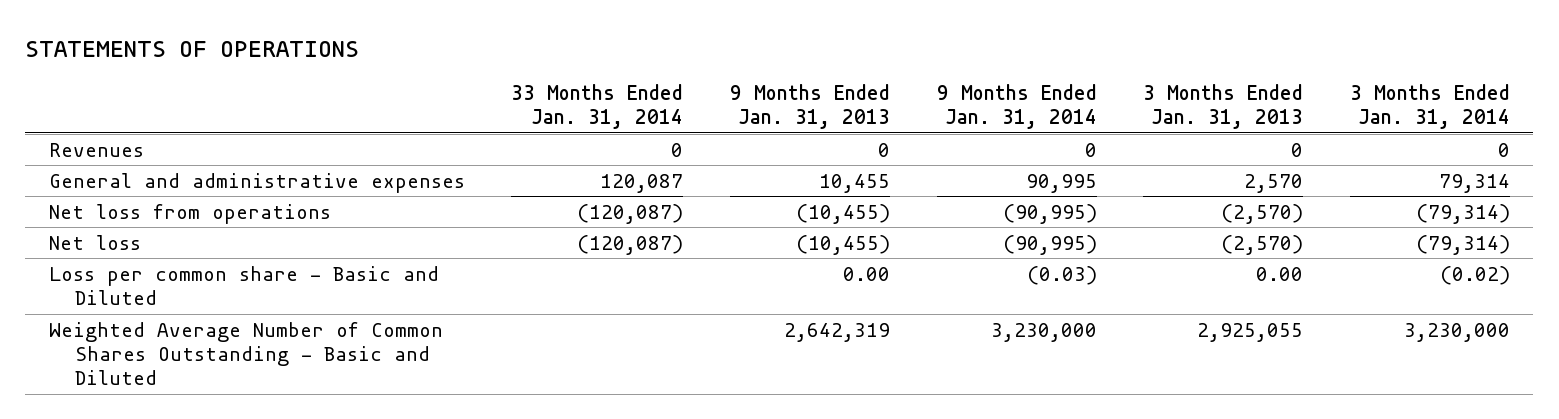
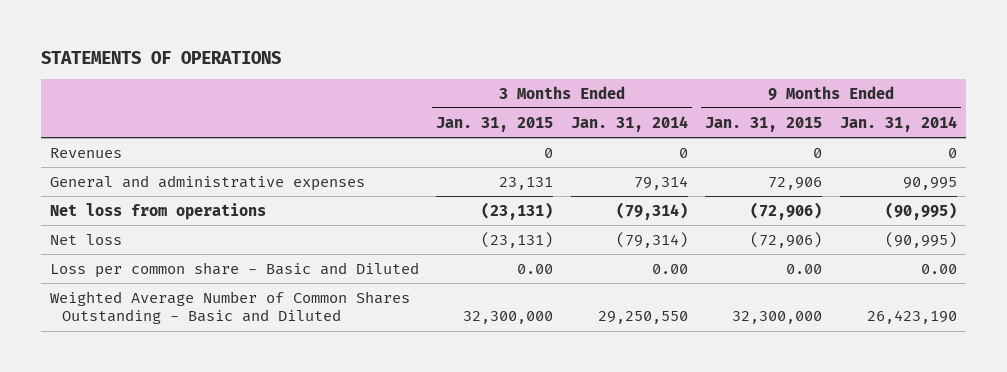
- | 33 Months Ended Jan. 31, 2014 | 9 Months Ended Jan. 31, 2013 | 9 Months Ended Jan. 31, 2014 | 3 Months Ended Jan. 31, 2013 | 3 Months Ended Jan. 31, 2014
+ | 3 Months Ended Jan. 31, 2015 | 3 Months Ended Jan. 31, 2014 | 9 Months Ended Jan. 31, 2015 | 9 Months Ended Jan. 31, 2014
- Loss per common share - Basic and Diluted | | 0.00 | (0.03) | 0.00 | (0.02)
- Weighted Average Number of Common Shares Outstanding - Basic and Diluted | | 2,642,319 | 3,230,000 | 2,925,055 | 3,230,000
+ Loss per common share - Basic and Diluted | 0.00 | 0.00 | 0.00 | 0.00
+ Weighted Average Number of Common Shares Outstanding - Basic and Diluted | 32,300,000 | 29,250,550 | 32,300,000 | 26,423,190

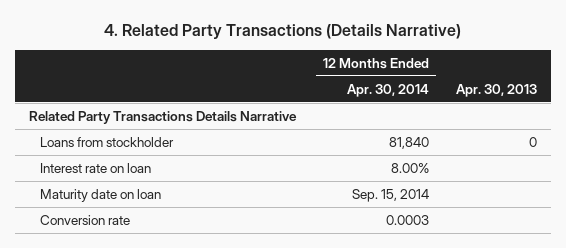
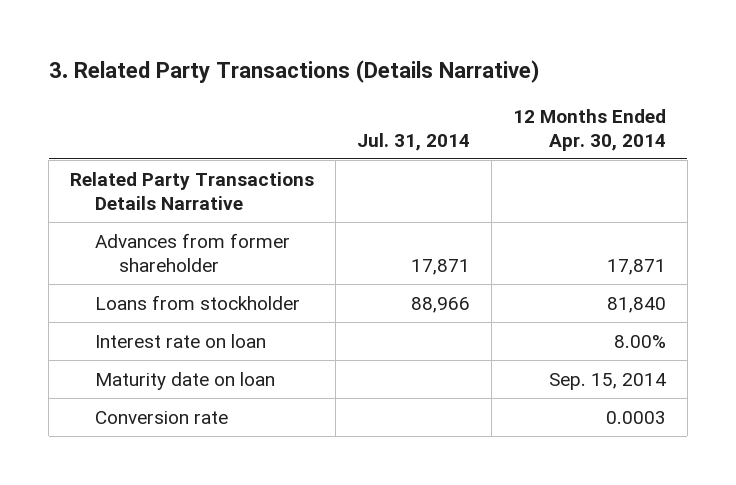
- 4. Related Party Transactions (Details Narrative)
+ 3. Related Party Transactions (Details Narrative)
- | 12 Months Ended Apr. 30, 2014 | Apr. 30, 2013
+ | Jul. 31, 2014 | 12 Months Ended Apr. 30, 2014
+ Advances from former shareholder | 17,871 | 17,871

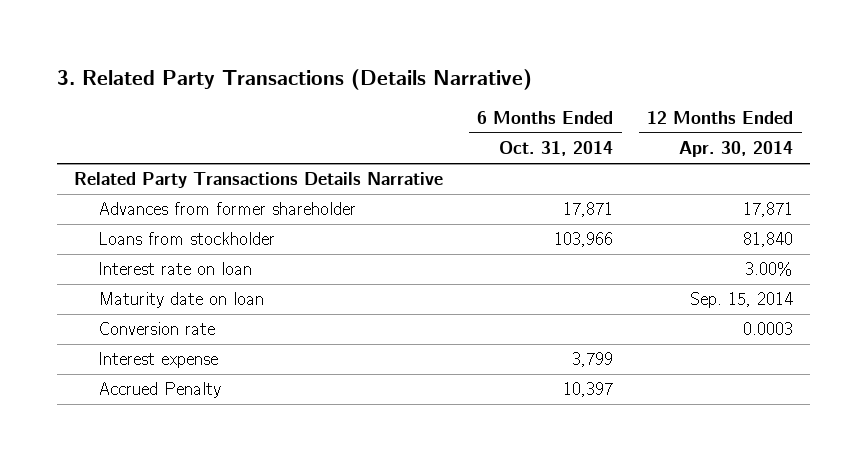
- | Jul. 31, 2014 | 12 Months Ended Apr. 30, 2014
+ | 6 Months Ended Oct. 31, 2014 | 12 Months Ended Apr. 30, 2014
- Interest rate on loan | | 8.00%
+ Interest rate on loan | | 3.00%
+ Interest expense | 3,799 |
+ Accrued Penalty | 10,397 |

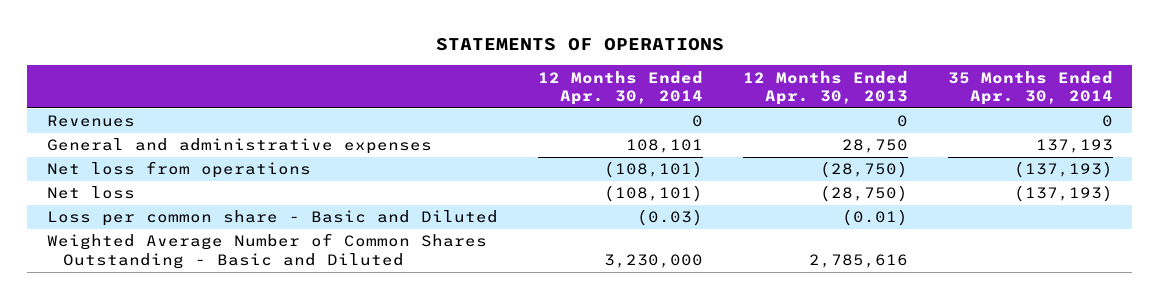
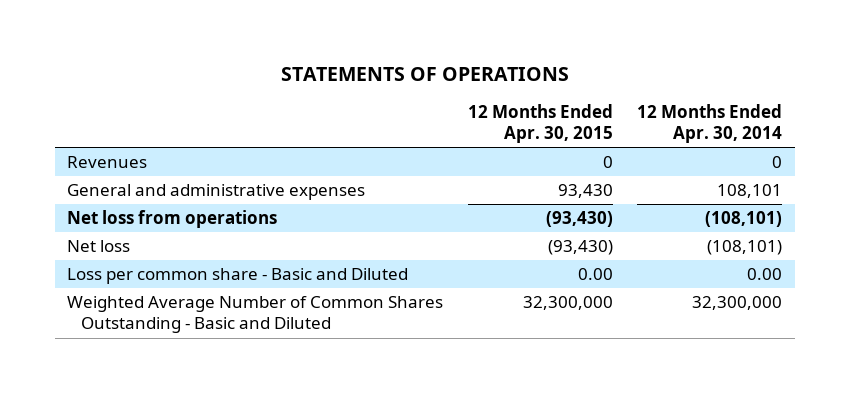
- | 12 Months Ended Apr. 30, 2014 | 12 Months Ended Apr. 30, 2013 | 35 Months Ended Apr. 30, 2014
+ | 12 Months Ended Apr. 30, 2015 | 12 Months Ended Apr. 30, 2014
- Loss per common share - Basic and Diluted | (0.03) | (0.01) |
- Weighted Average Number of Common Shares Outstanding - Basic and Diluted | 3,230,000 | 2,785,616 |
+ Loss per common share - Basic and Diluted | 0.00 | 0.00
+ Weighted Average Number of Common Shares Outstanding - Basic and Diluted | 32,300,000 | 32,300,000

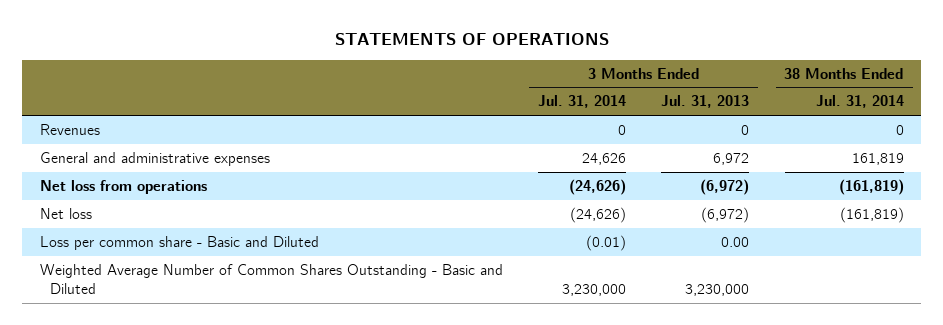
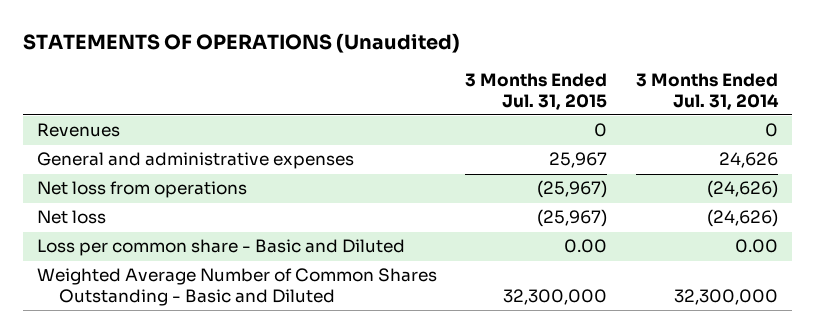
- STATEMENTS OF OPERATIONS
+ STATEMENTS OF OPERATIONS (Unaudited)
- | 3 Months Ended Jul. 31, 2014 | 3 Months Ended Jul. 31, 2013 | 38 Months Ended Jul. 31, 2014
+ | 3 Months Ended Jul. 31, 2015 | 3 Months Ended Jul. 31, 2014
- Loss per common share - Basic and Diluted | (0.01) | 0.00 |
- Weighted Average Number of Common Shares Outstanding - Basic and Diluted | 3,230,000 | 3,230,000 |
+ Loss per common share - Basic and Diluted | 0.00 | 0.00
+ Weighted Average Number of Common Shares Outstanding - Basic and Diluted | 32,300,000 | 32,300,000

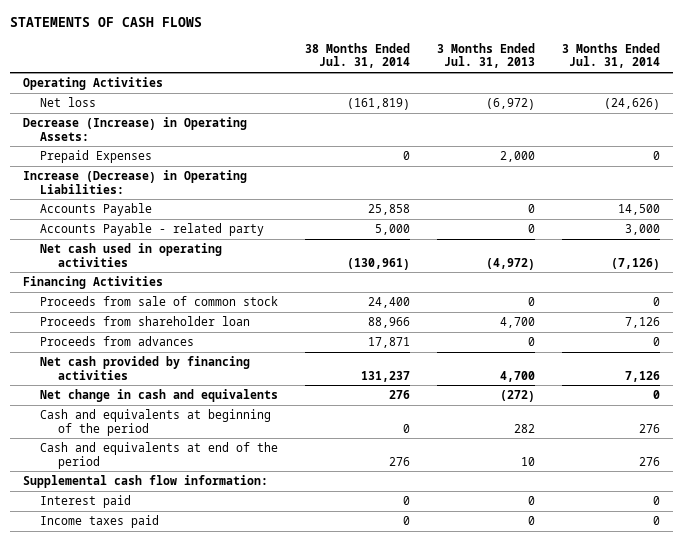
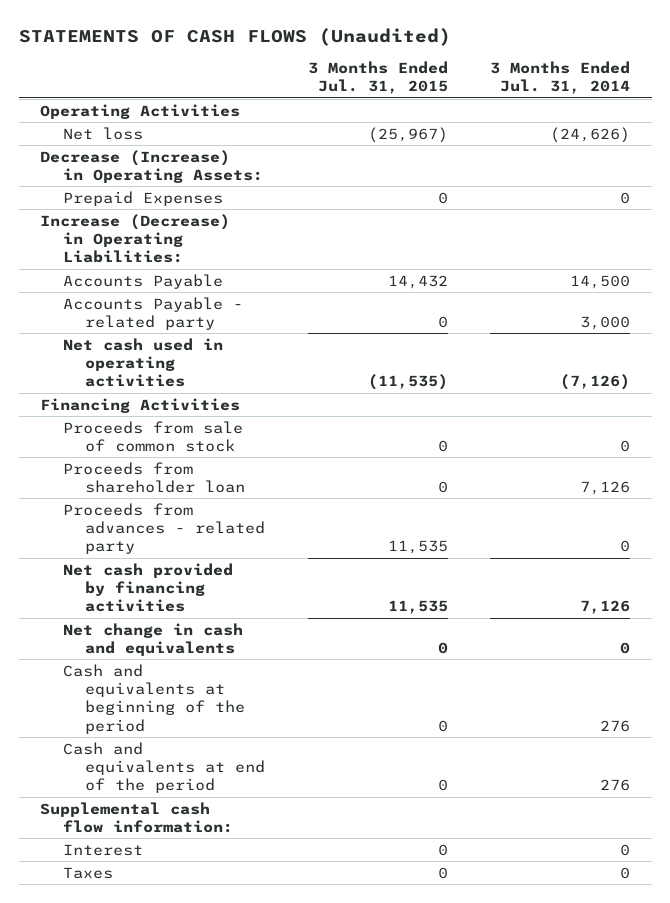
- STATEMENTS OF CASH FLOWS
+ STATEMENTS OF CASH FLOWS (Unaudited)
- | 38 Months Ended Jul. 31, 2014 | 3 Months Ended Jul. 31, 2013 | 3 Months Ended Jul. 31, 2014
+ | 3 Months Ended Jul. 31, 2015 | 3 Months Ended Jul. 31, 2014
- Proceeds from advances | 17,871 | 0 | 0
+ Proceeds from advances - related party | 11,535 | 0
- Interest paid | 0 | 0 | 0
- Income taxes paid | 0 | 0 | 0
+ Interest | 0 | 0
+ Taxes | 0 | 0

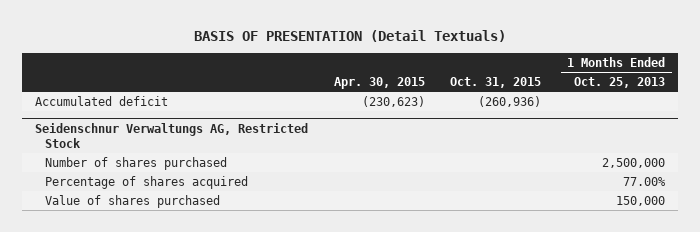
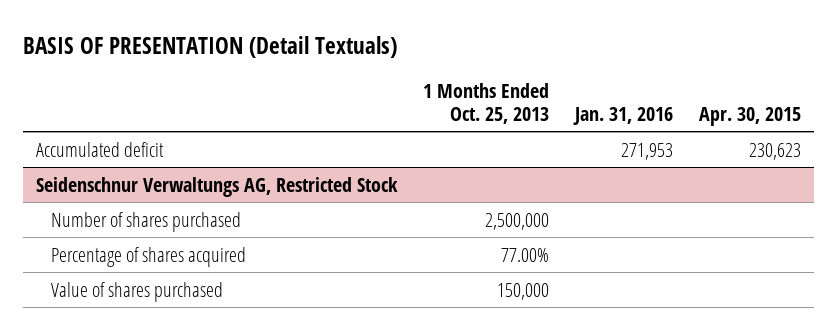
- | Apr. 30, 2015 | Oct. 31, 2015 | 1 Months Ended Oct. 25, 2013
+ | 1 Months Ended Oct. 25, 2013 | Jan. 31, 2016 | Apr. 30, 2015
- Accumulated deficit | (230,623) | (260,936) |
+ Accumulated deficit | | 271,953 | 230,623

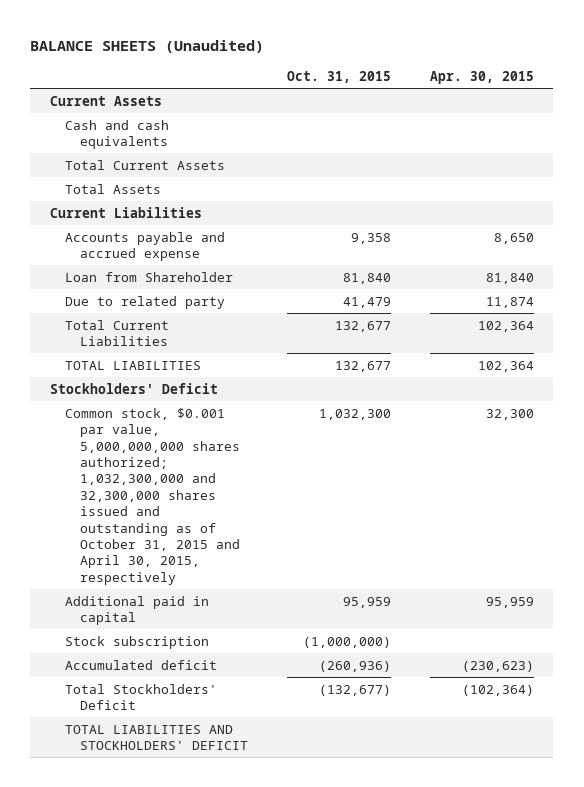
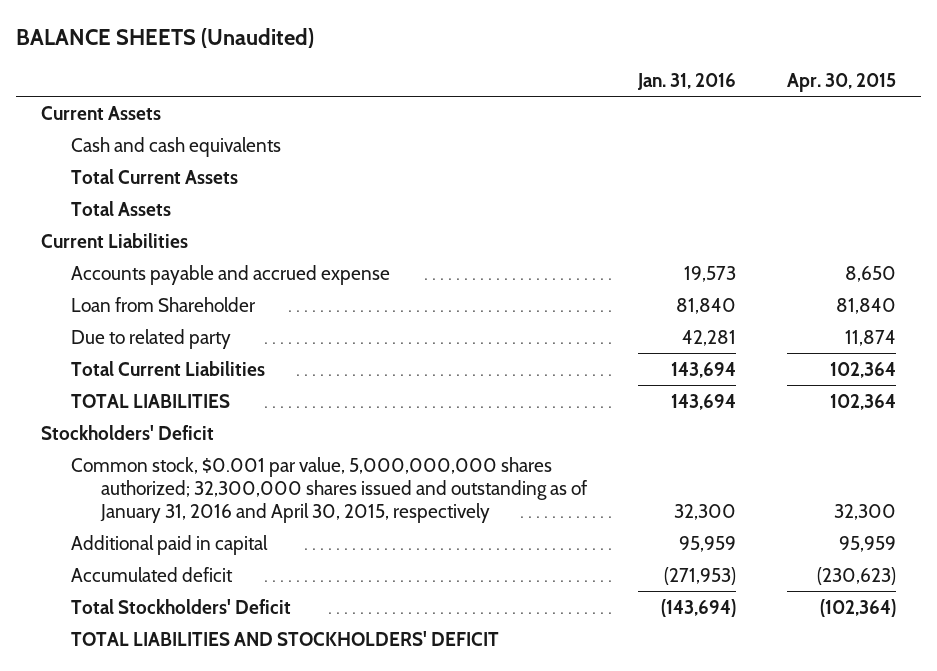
- | Oct. 31, 2015 | Apr. 30, 2015
+ | Jan. 31, 2016 | Apr. 30, 2015
- Common stock, $0.001 par value, 5,000,000,000 shares authorized; 1,032,300,000 and 32,300,000 shares issued and outstanding as of October 31, 2015 and April 30, 2015, respectively | 1,032,300 | 32,300
+ Common stock, $0.001 par value, 5,000,000,000 shares authorized; 32,300,000 shares issued and outstanding as of January 31, 2016 and April 30, 2015, respectively | 32,300 | 32,300
- Stock subscription | (1,000,000) |

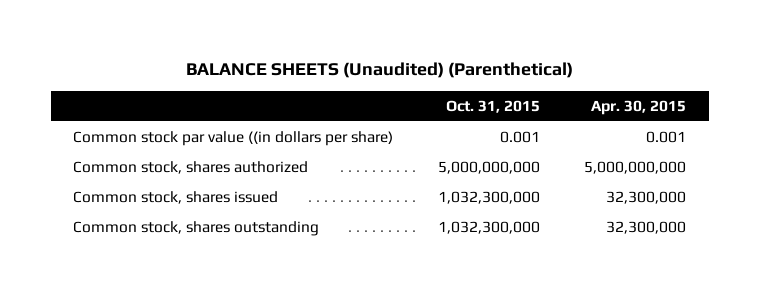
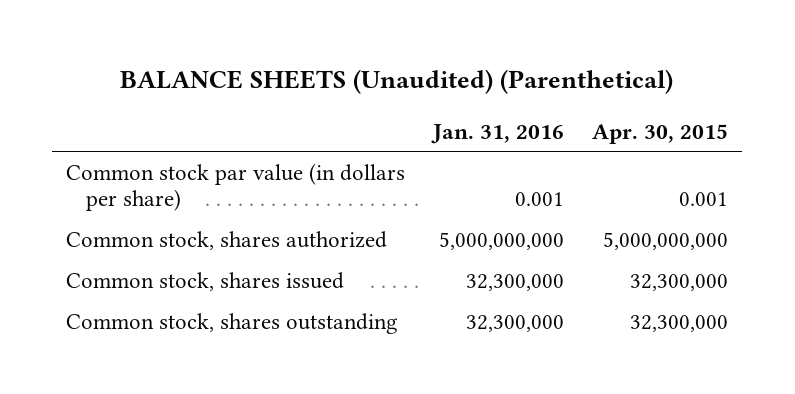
- | Oct. 31, 2015 | Apr. 30, 2015
+ | Jan. 31, 2016 | Apr. 30, 2015
- Common stock par value ((in dollars per share) | 0.001 | 0.001
+ Common stock par value (in dollars per share) | 0.001 | 0.001

